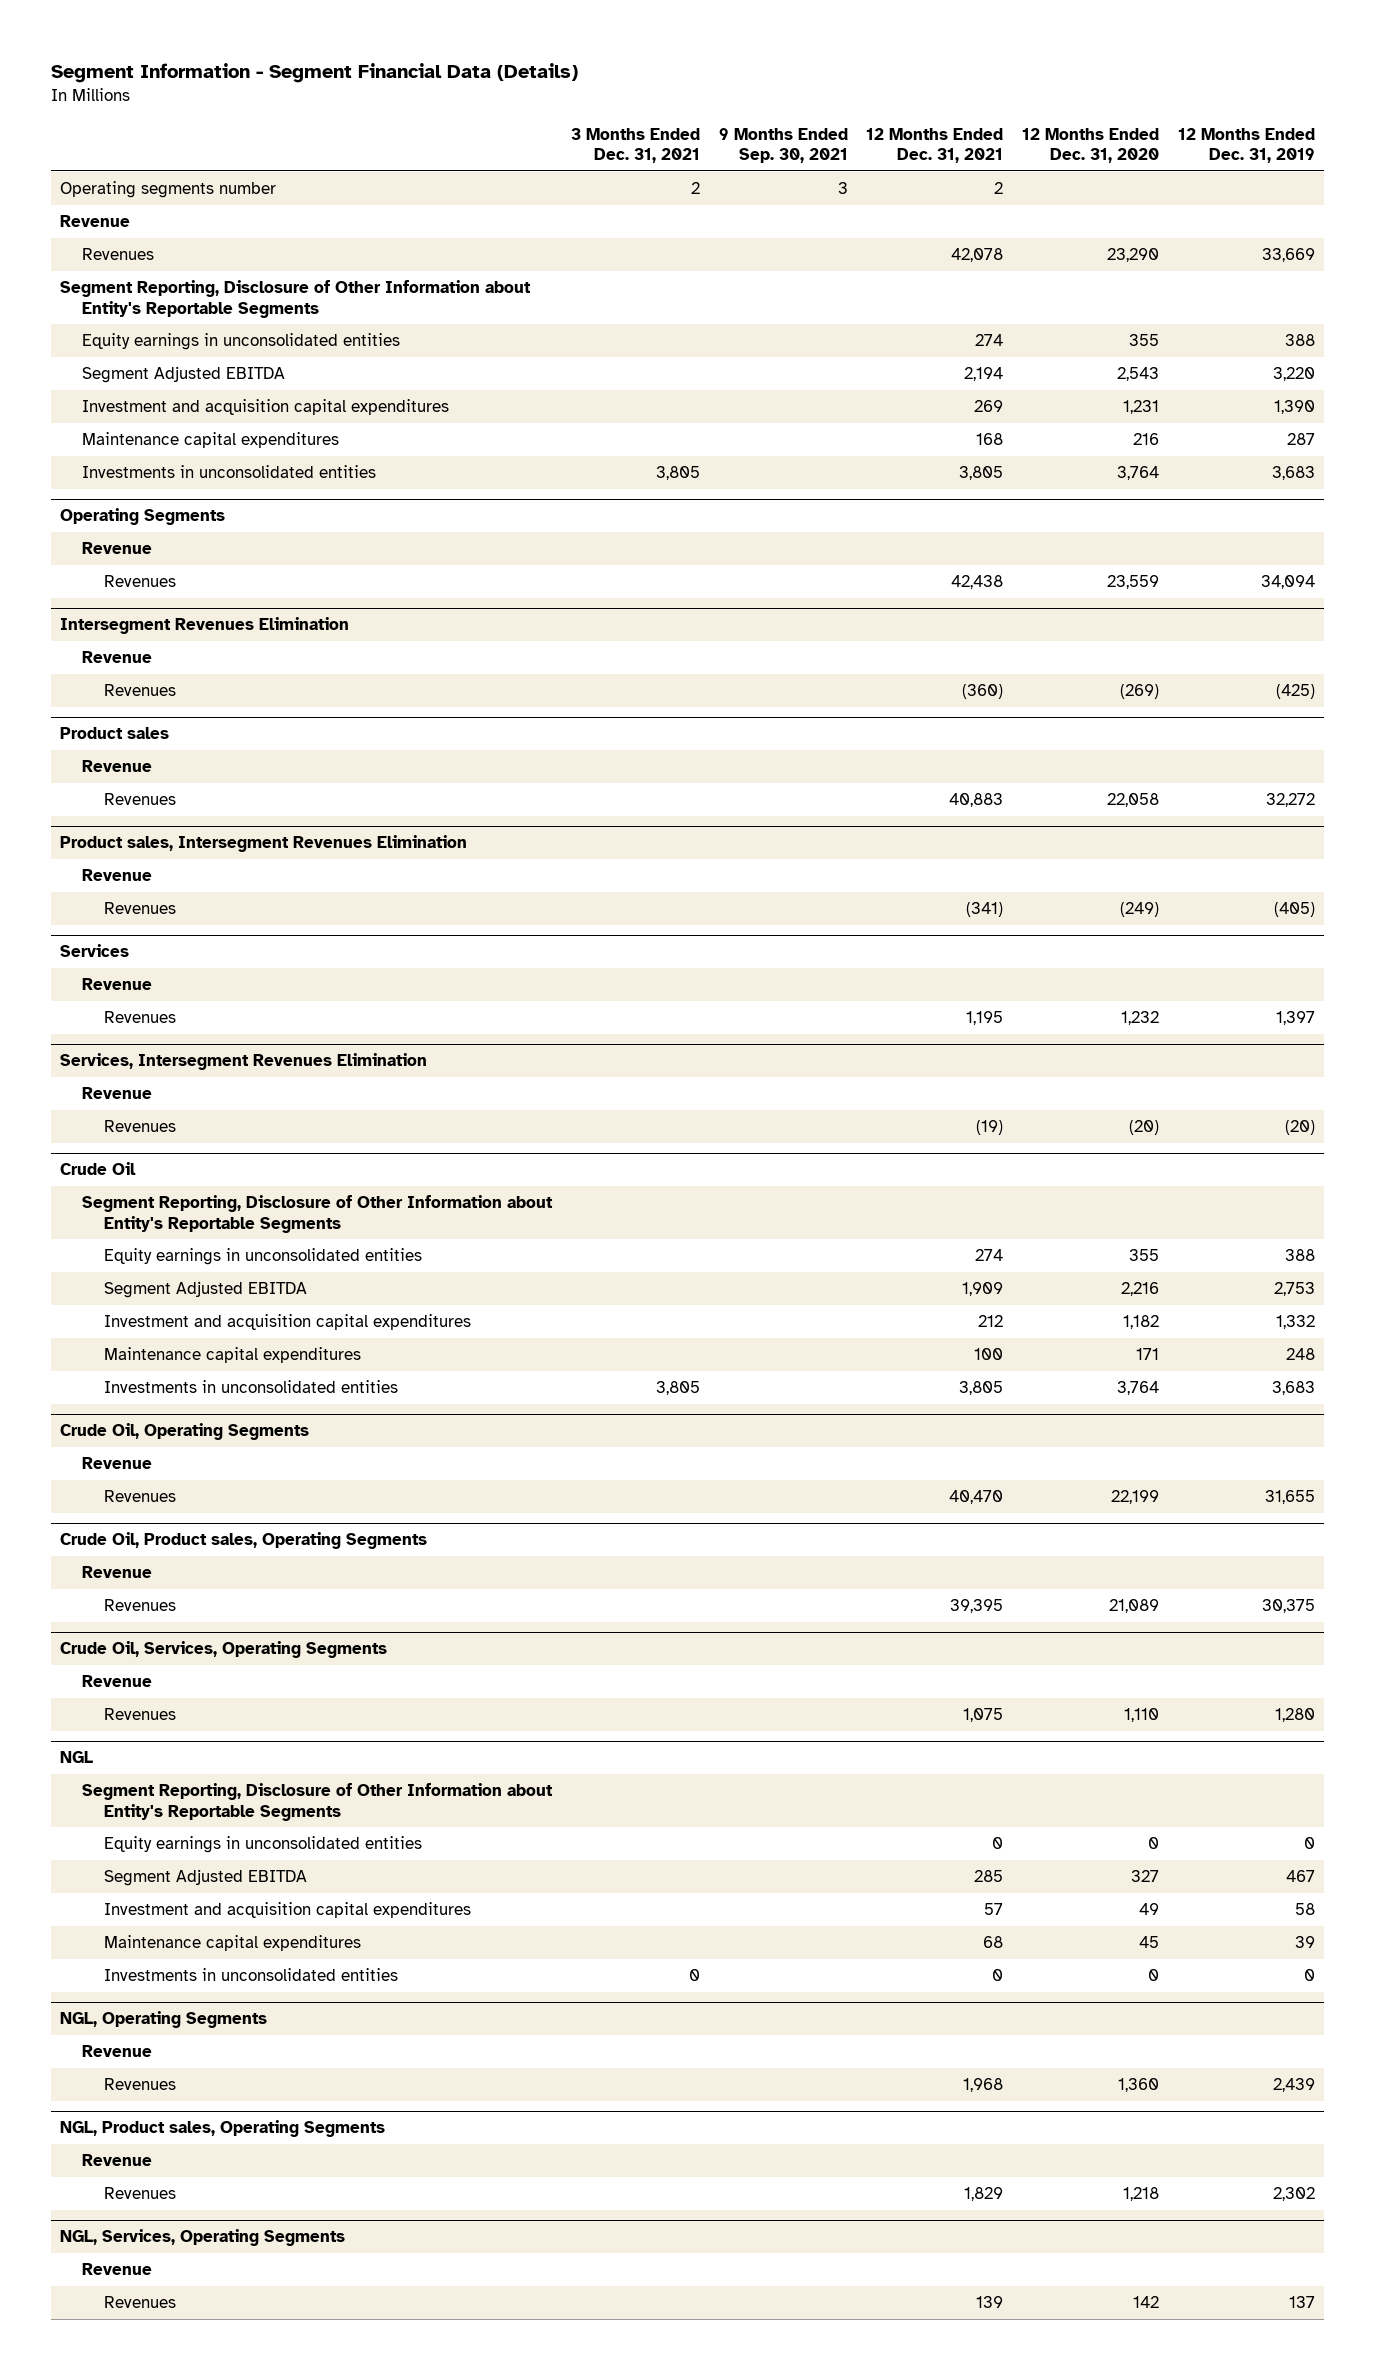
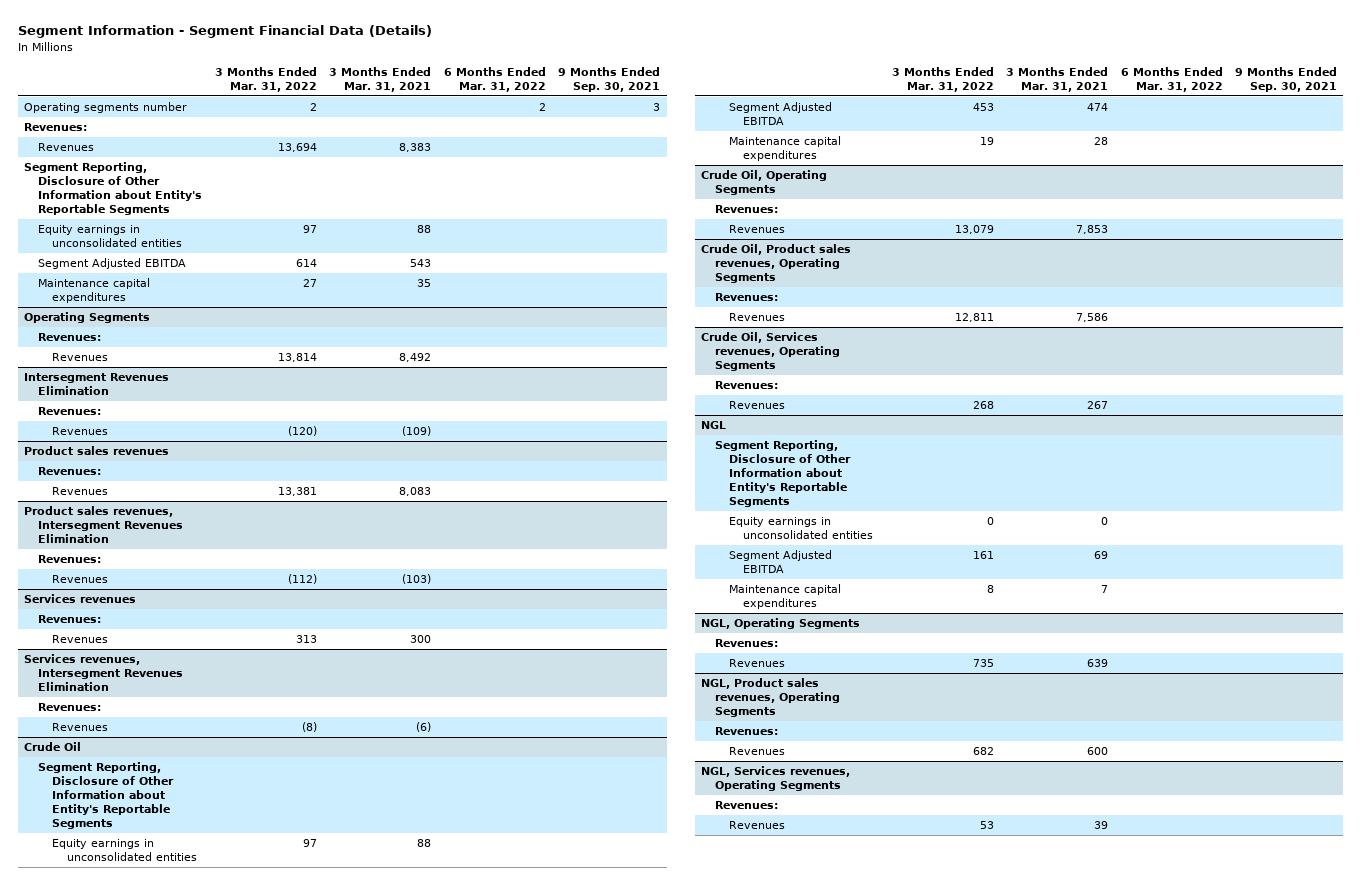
- | 3 Months Ended Dec. 31, 2021 | 9 Months Ended Sep. 30, 2021 | 12 Months Ended Dec. 31, 2021 | 12 Months Ended Dec. 31, 2020 | 12 Months Ended Dec. 31, 2019
+ | 3 Months Ended Mar. 31, 2022 | 3 Months Ended Mar. 31, 2021 | 6 Months Ended Mar. 31, 2022 | 9 Months Ended Sep. 30, 2021
- Revenue
+ Revenues:
- Investment and acquisition capital expenditures | | | 269 | 1,231 | 1,390
- Investments in unconsolidated entities | 3,805 | | 3,805 | 3,764 | 3,683
@ Operating Segments
- Revenue
+ Revenues:
@ Intersegment Revenues Elimination
- Revenue
+ Revenues:
- Product sales
- Revenue
+ Product sales revenues
+ Revenues:
- Product sales, Intersegment Revenues Elimination
- Revenue
+ Product sales revenues, Intersegment Revenues Elimination
+ Revenues:
- Services
- Revenue
+ Services revenues
+ Revenues:
- Services, Intersegment Revenues Elimination
- Revenue
+ Services revenues, Intersegment Revenues Elimination
+ Revenues:
@ Crude Oil
- Investment and acquisition capital expenditures | | | 212 | 1,182 | 1,332
- Investments in unconsolidated entities | 3,805 | | 3,805 | 3,764 | 3,683
@ Crude Oil, Operating Segments
- Revenue
+ Revenues:
- Crude Oil, Product sales, Operating Segments
- Revenue
+ Crude Oil, Product sales revenues, Operating Segments
+ Revenues:
- Crude Oil, Services, Operating Segments
- Revenue
+ Crude Oil, Services revenues, Operating Segments
+ Revenues:
@ NGL
- Investment and acquisition capital expenditures | | | 57 | 49 | 58
- Investments in unconsolidated entities | 0 | | 0 | 0 | 0
@ NGL, Operating Segments
- Revenue
+ Revenues:
- NGL, Product sales, Operating Segments
- Revenue
+ NGL, Product sales revenues, Operating Segments
+ Revenues:
- NGL, Services, Operating Segments
- Revenue
+ NGL, Services revenues, Operating Segments
+ Revenues:

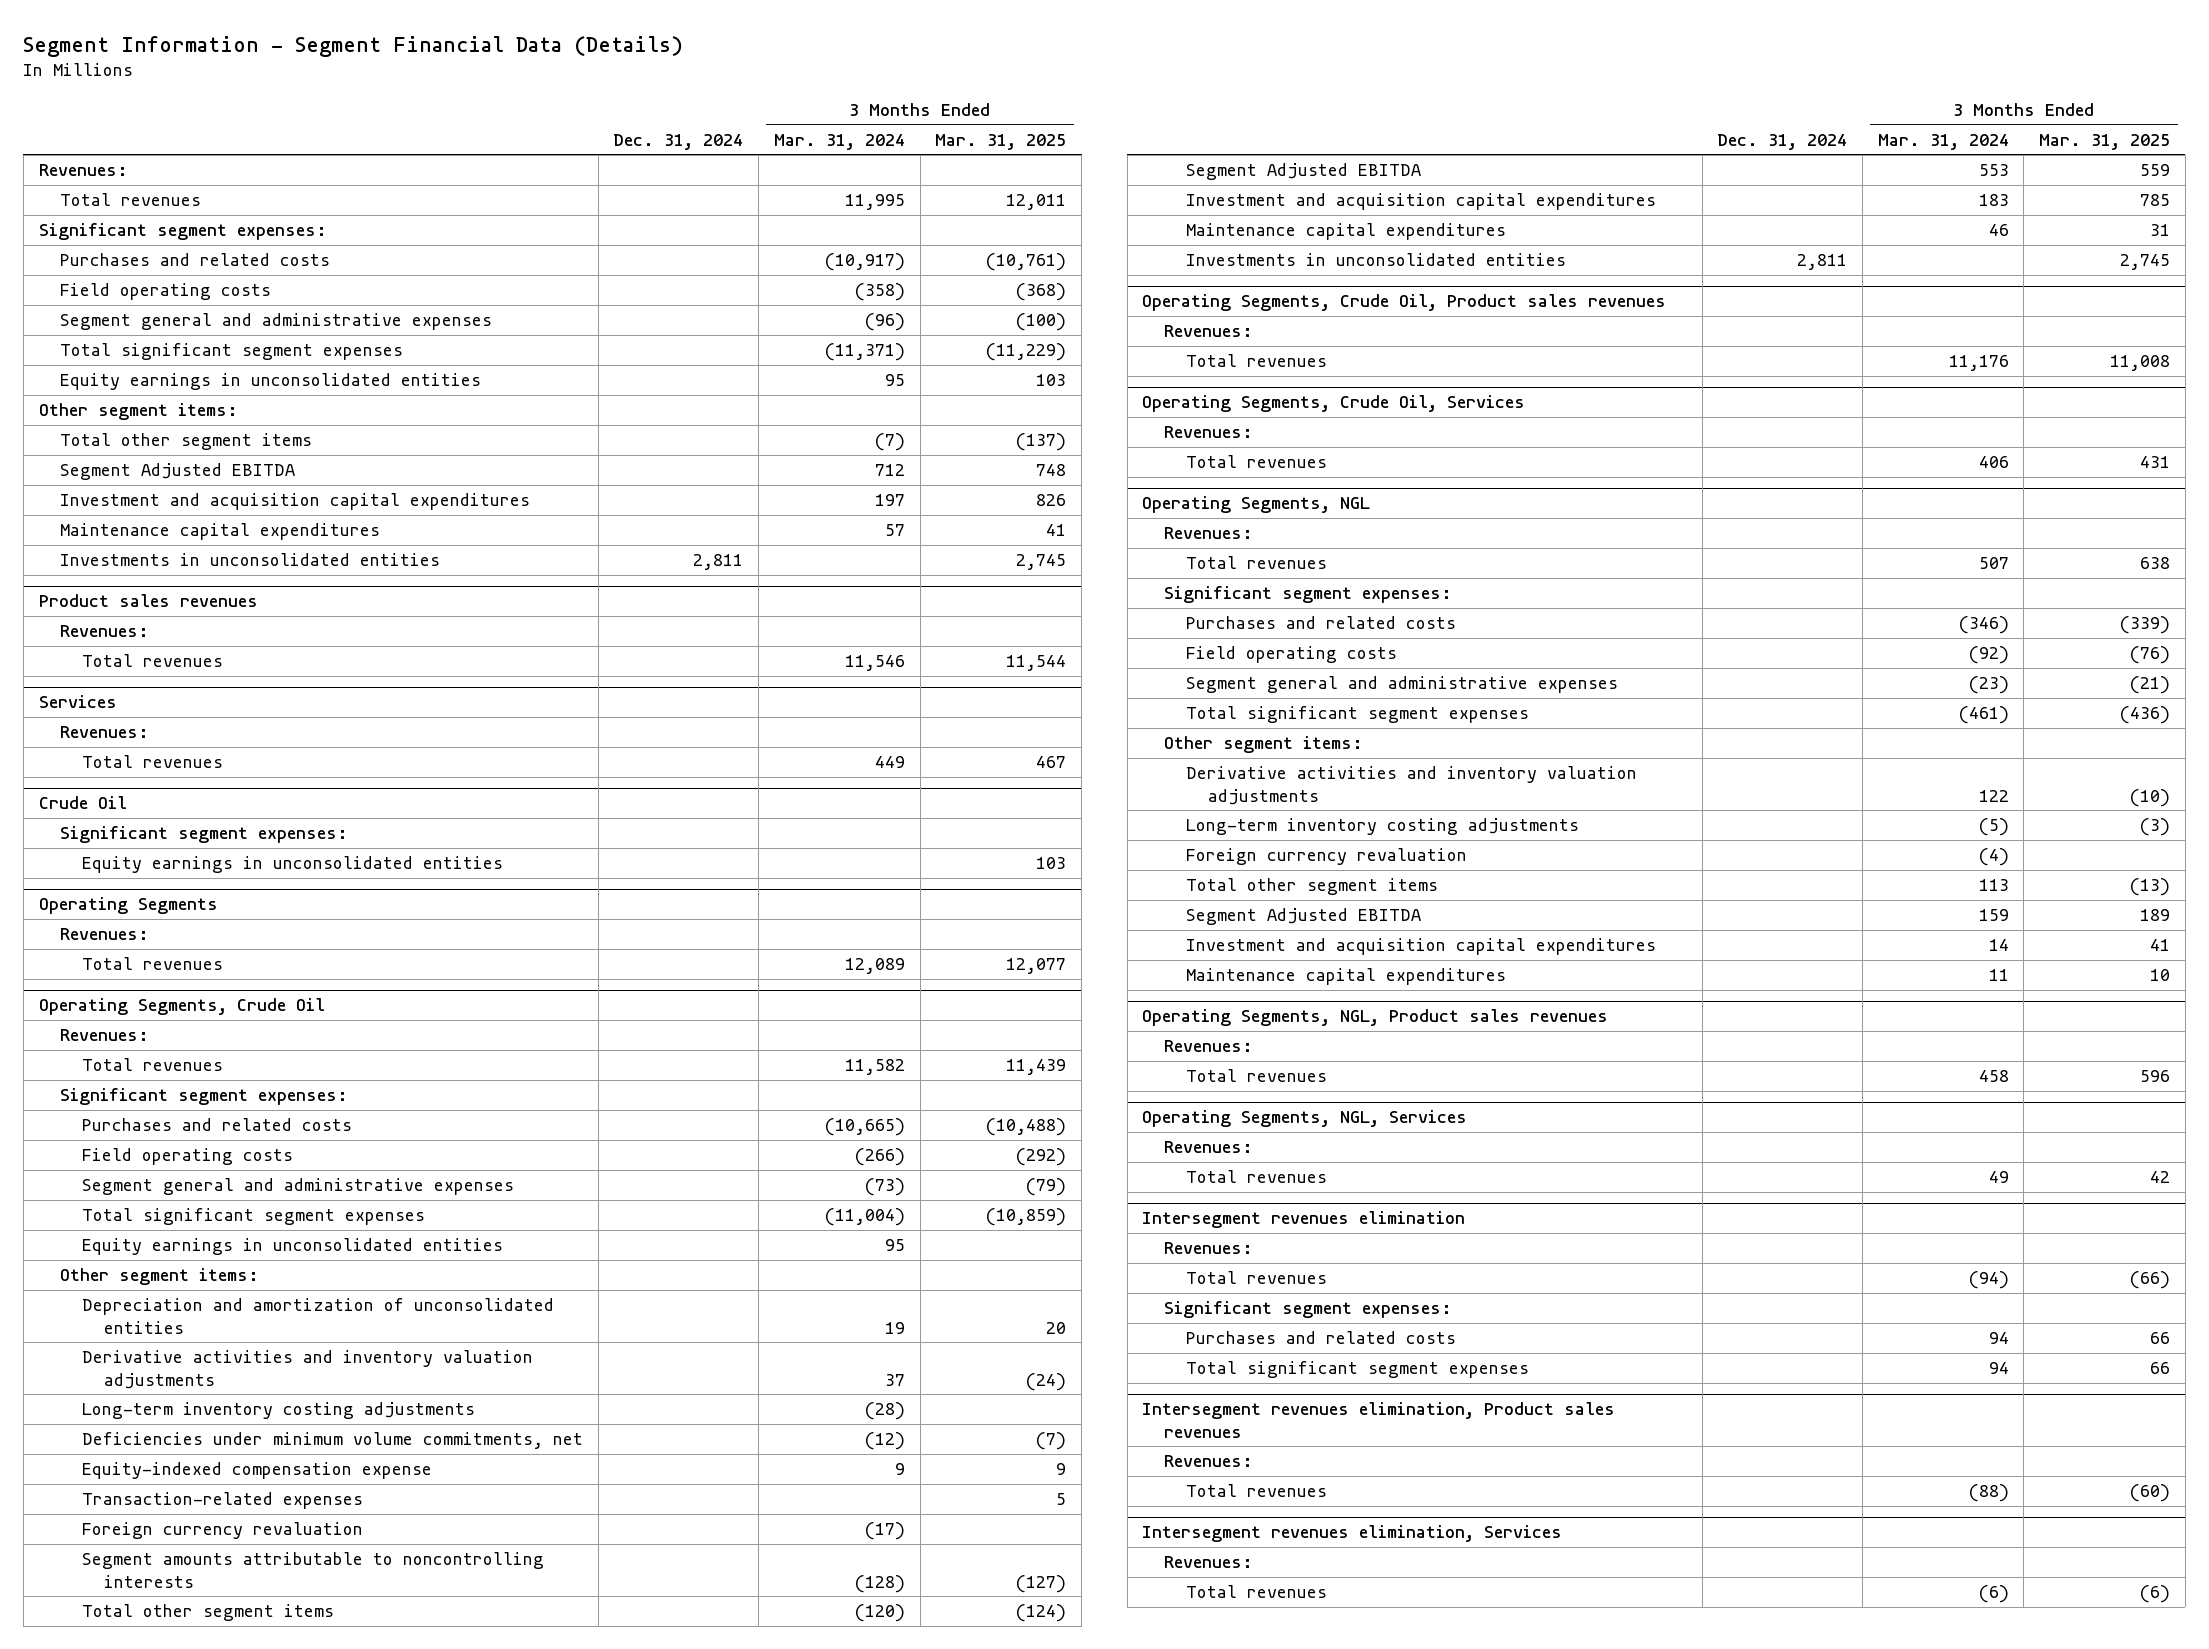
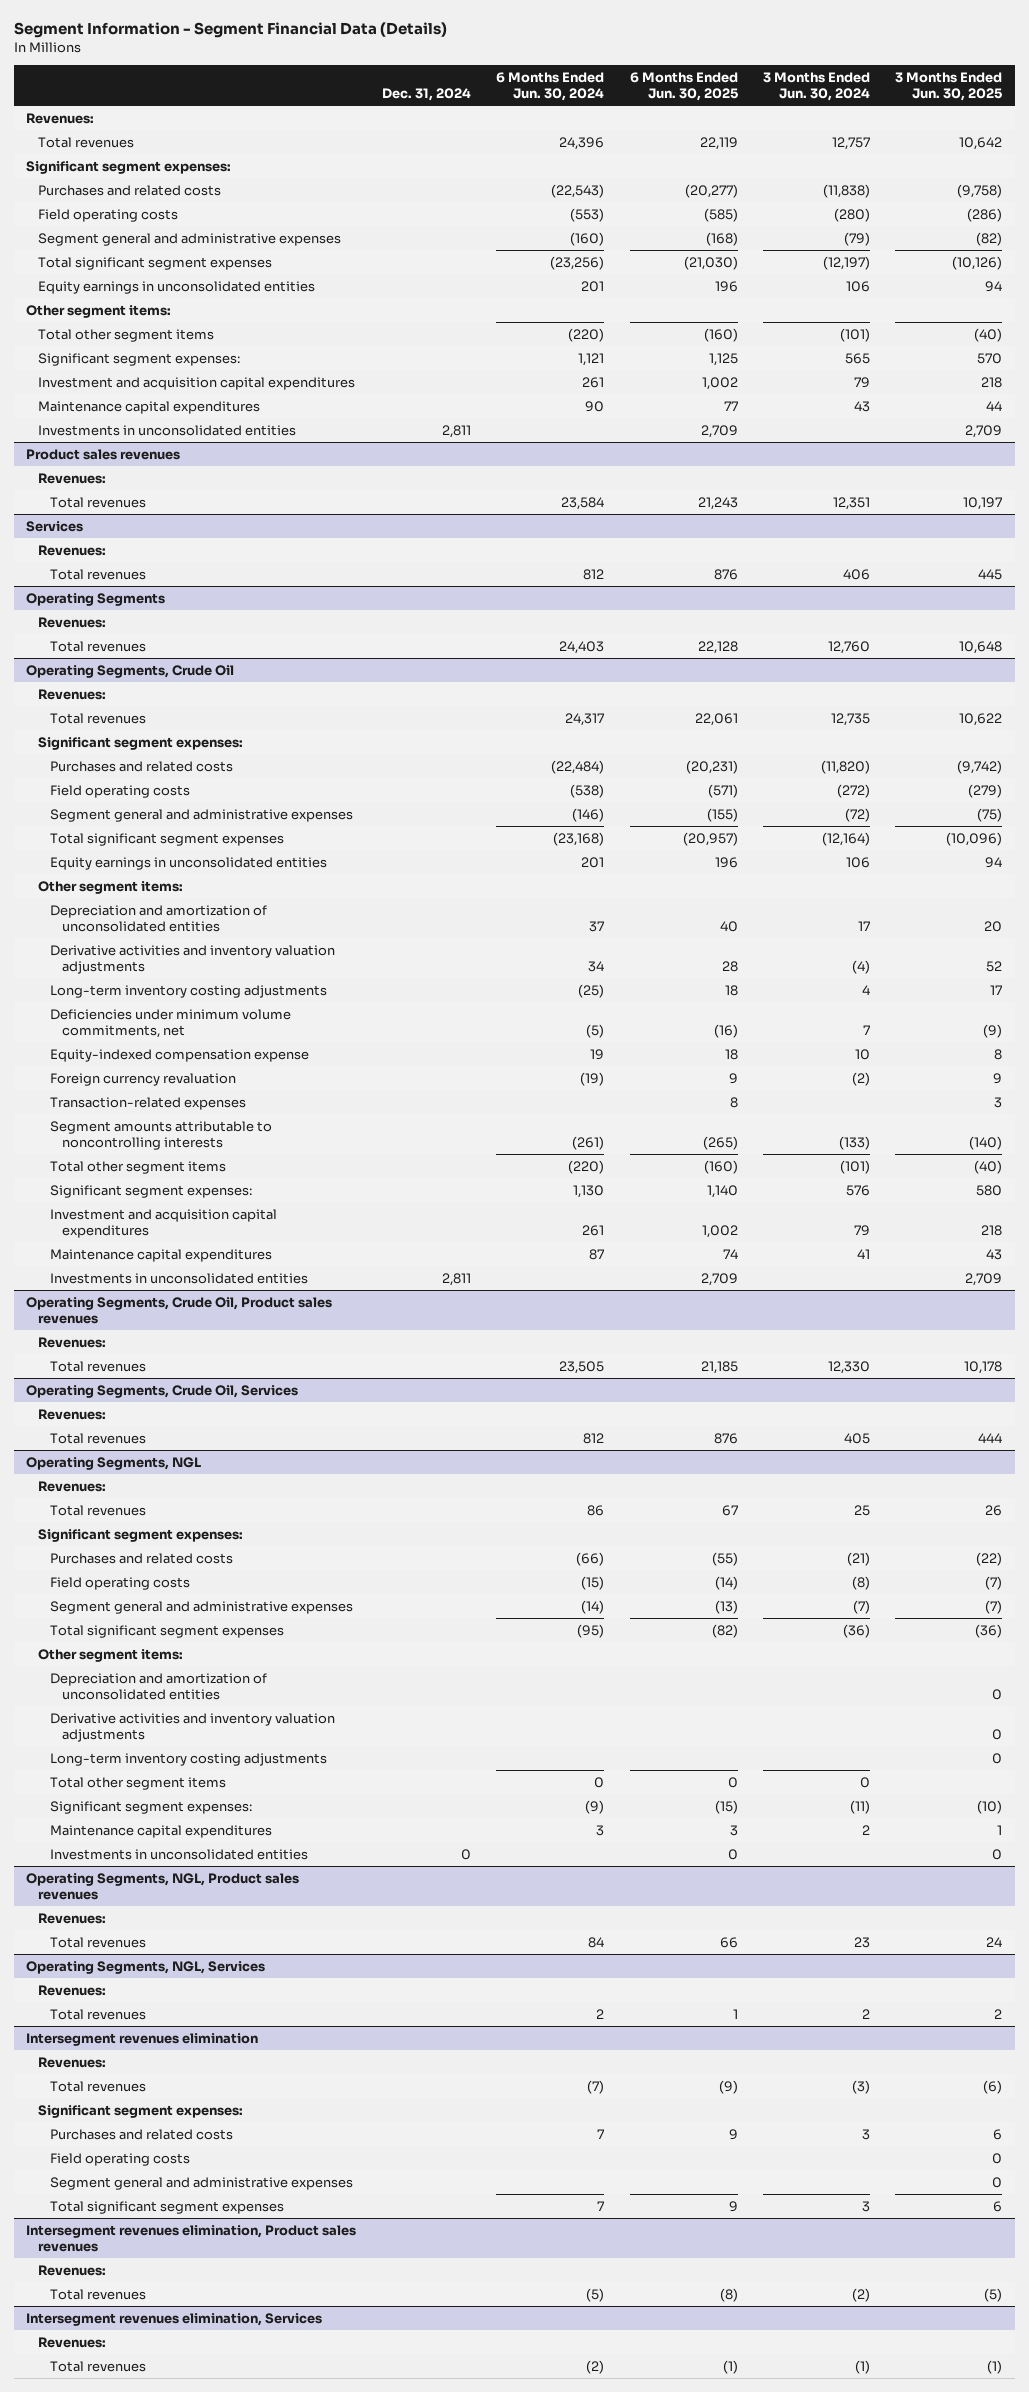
- | Dec. 31, 2024 | 3 Months Ended Mar. 31, 2024 | 3 Months Ended Mar. 31, 2025
+ | Dec. 31, 2024 | 6 Months Ended Jun. 30, 2024 | 6 Months Ended Jun. 30, 2025 | 3 Months Ended Jun. 30, 2024 | 3 Months Ended Jun. 30, 2025
- Segment Adjusted EBITDA | | 712 | 748
+ Significant segment expenses: | | 1,121 | 1,125 | 565 | 570
- Crude Oil
- Significant segment expenses:
- Equity earnings in unconsolidated entities | | | 103
@ Operating Segments, Crude Oil
moved down: Transaction-related expenses | | | 8 | | 3
- Segment Adjusted EBITDA | | 553 | 559
+ Significant segment expenses: | | 1,130 | 1,140 | 576 | 580
@ Operating Segments, NGL
+ Depreciation and amortization of unconsolidated entities | | | | | 0
- Foreign currency revaluation | | (4) |
- Segment Adjusted EBITDA | | 159 | 189
- Investment and acquisition capital expenditures | | 14 | 41
+ Significant segment expenses: | | (9) | (15) | (11) | (10)
+ Investments in unconsolidated entities | 0 | | 0 | | 0
@ Intersegment revenues elimination
+ Field operating costs | | | | | 0
+ Segment general and administrative expenses | | | | | 0

